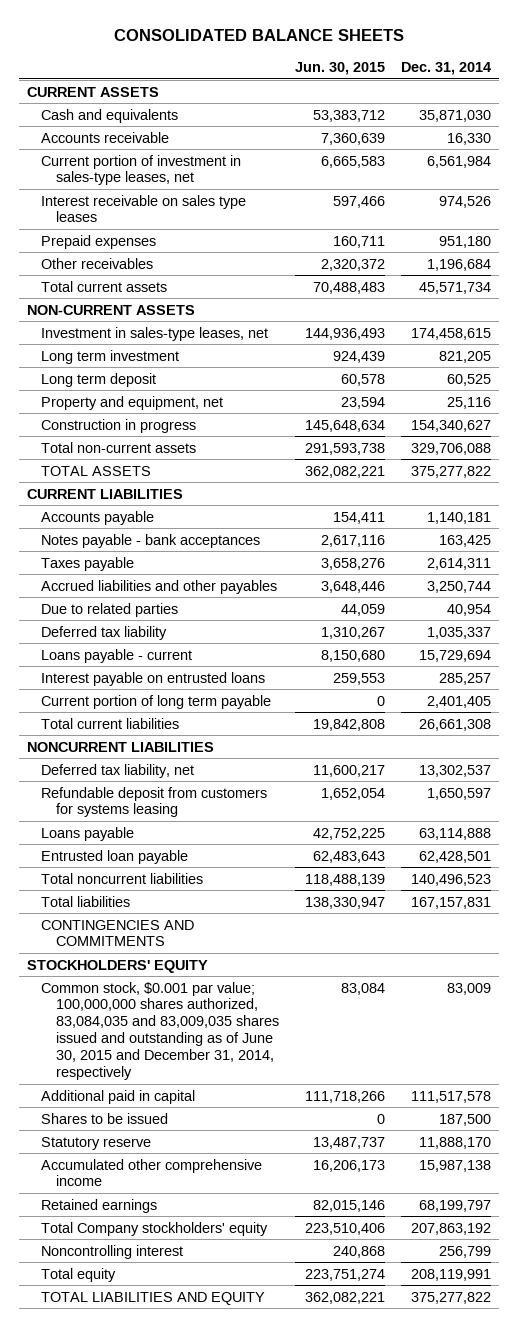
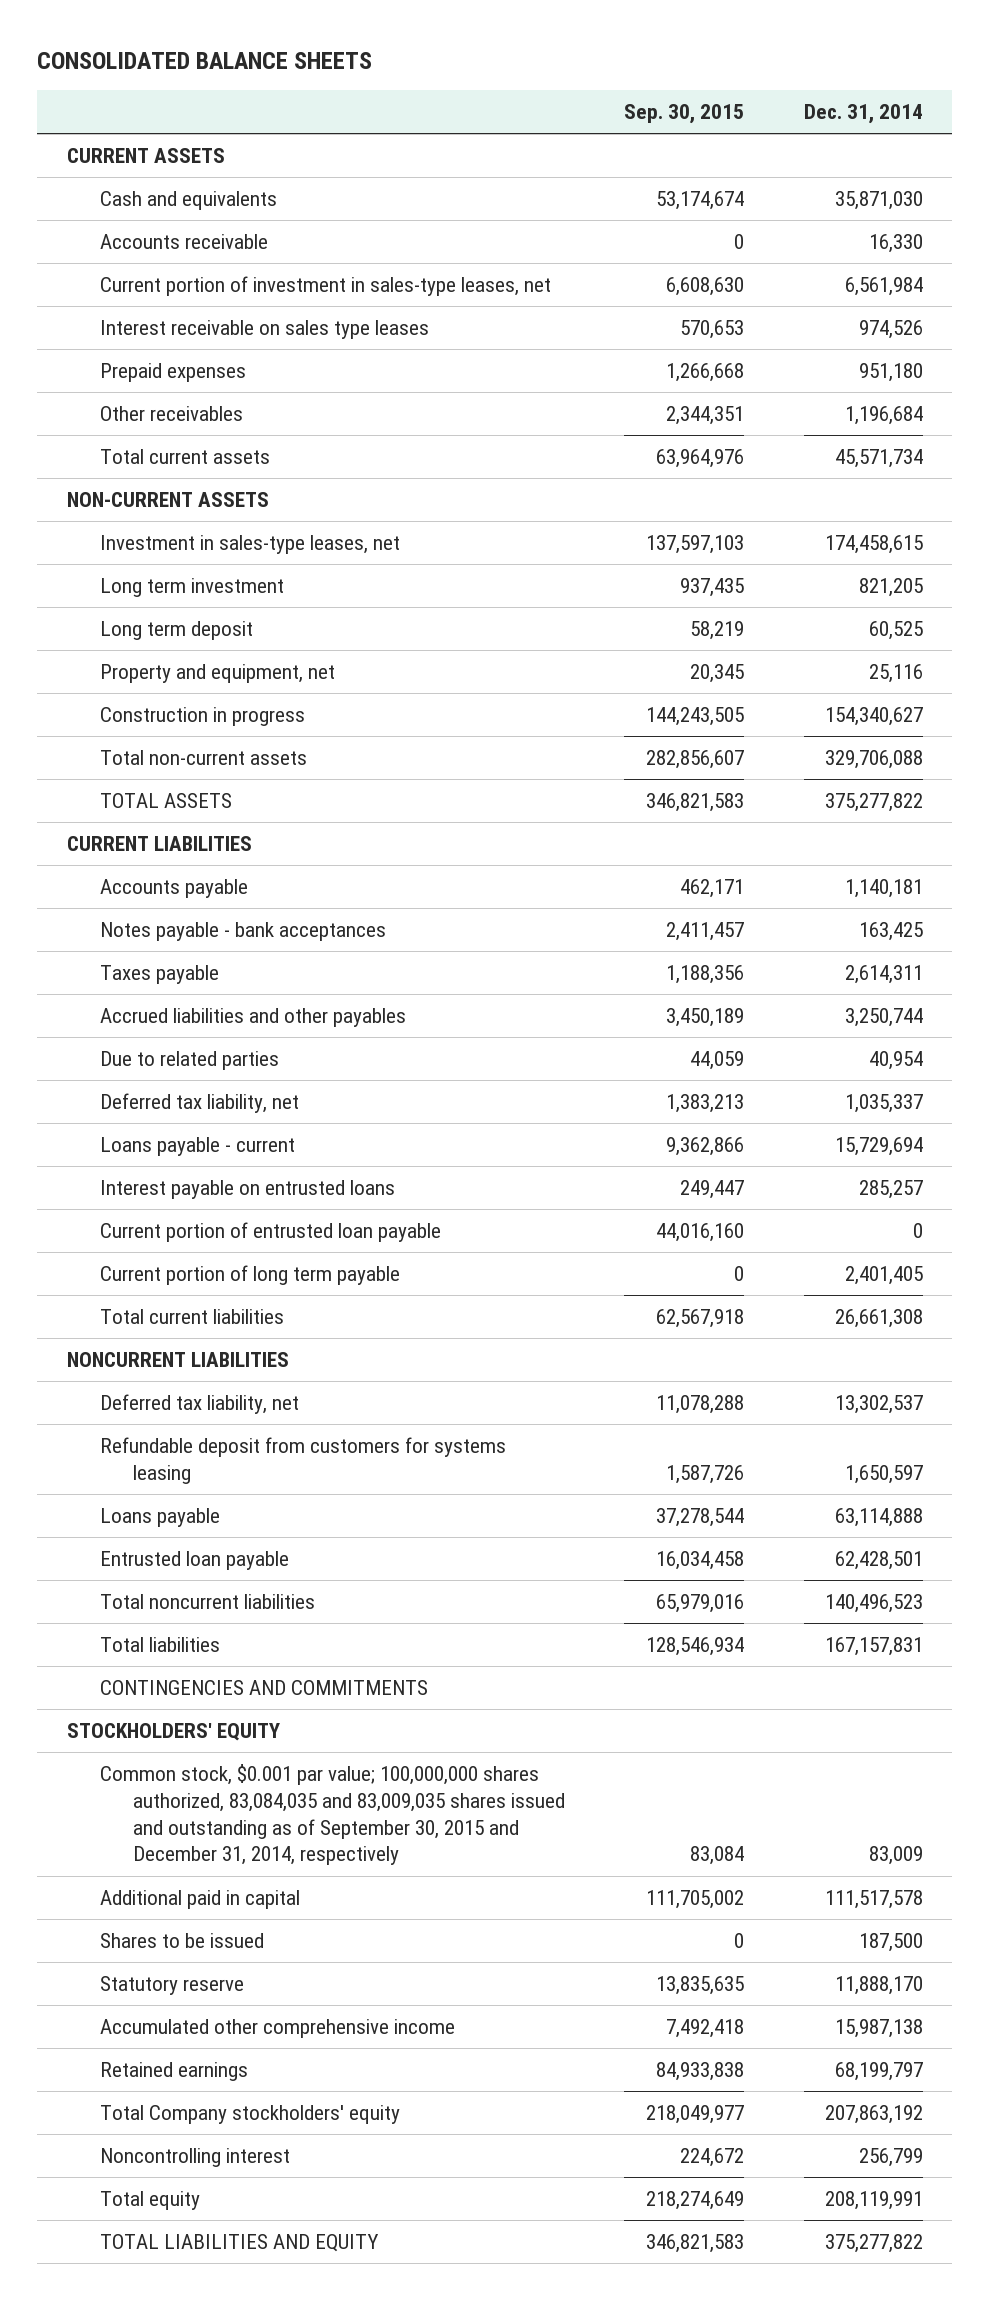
- | Jun. 30, 2015 | Dec. 31, 2014
+ | Sep. 30, 2015 | Dec. 31, 2014
- Deferred tax liability | 1,310,267 | 1,035,337
+ Deferred tax liability, net | 1,383,213 | 1,035,337
+ Current portion of entrusted loan payable | 44,016,160 | 0
- Common stock, $0.001 par value; 100,000,000 shares authorized, 83,084,035 and 83,009,035 shares issued and outstanding as of June 30, 2015 and December 31, 2014, respectively | 83,084 | 83,009
+ Common stock, $0.001 par value; 100,000,000 shares authorized, 83,084,035 and 83,009,035 shares issued and outstanding as of September 30, 2015 and December 31, 2014, respectively | 83,084 | 83,009

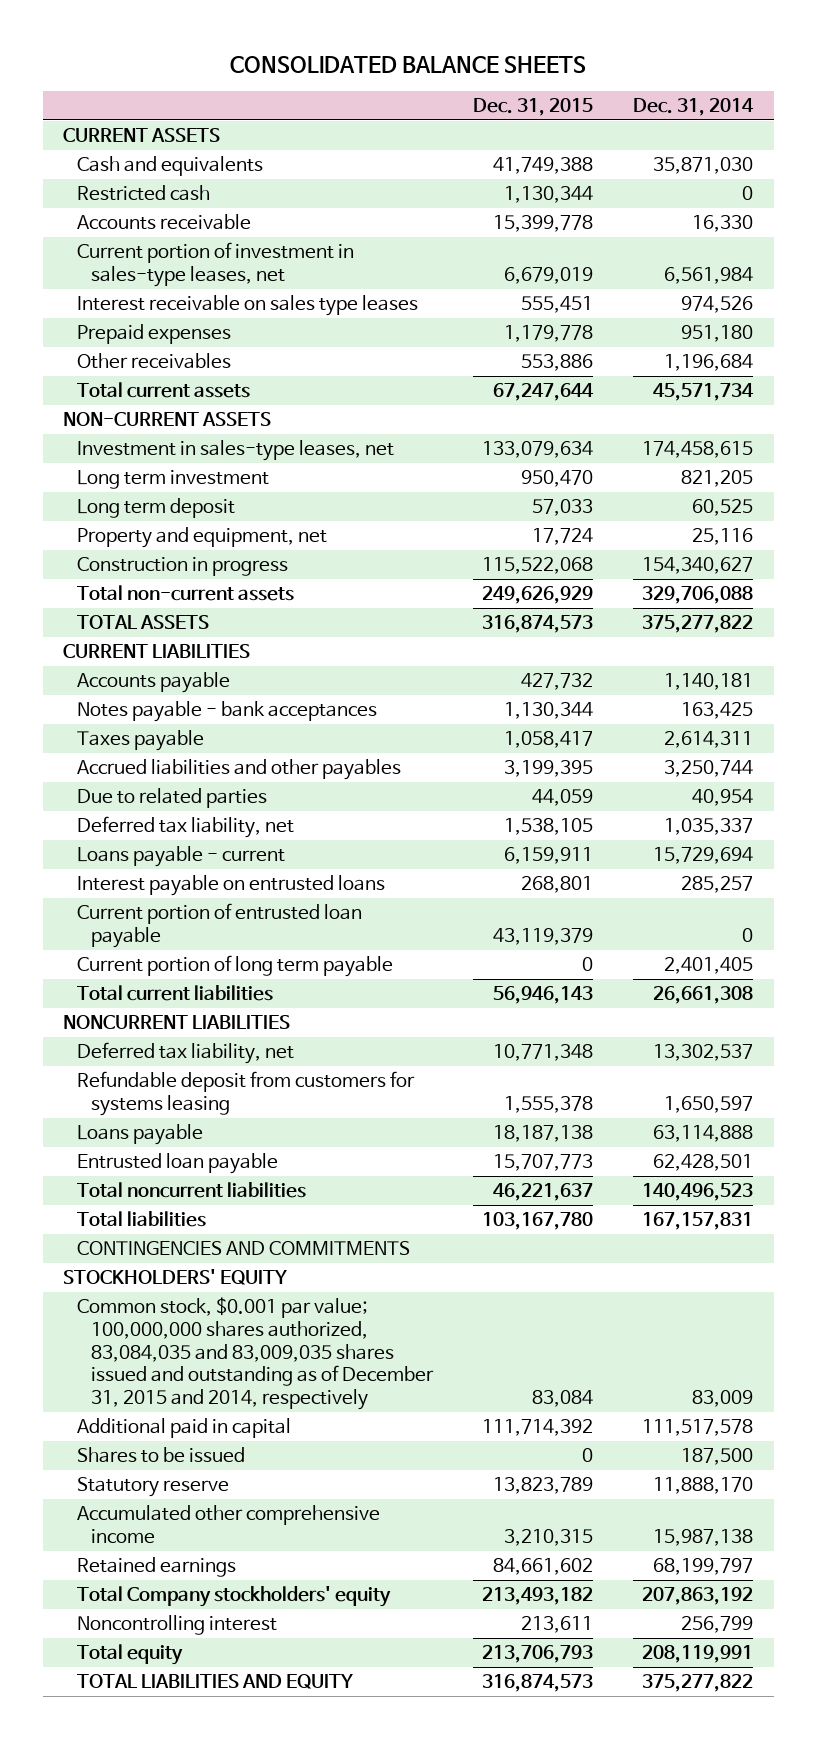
- | Sep. 30, 2015 | Dec. 31, 2014
+ | Dec. 31, 2015 | Dec. 31, 2014
+ Restricted cash | 1,130,344 | 0
- Common stock, $0.001 par value; 100,000,000 shares authorized, 83,084,035 and 83,009,035 shares issued and outstanding as of September 30, 2015 and December 31, 2014, respectively | 83,084 | 83,009
+ Common stock, $0.001 par value; 100,000,000 shares authorized, 83,084,035 and 83,009,035 shares issued and outstanding as of December 31, 2015 and 2014, respectively | 83,084 | 83,009

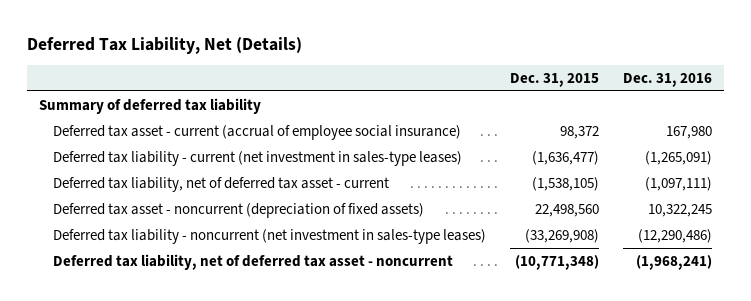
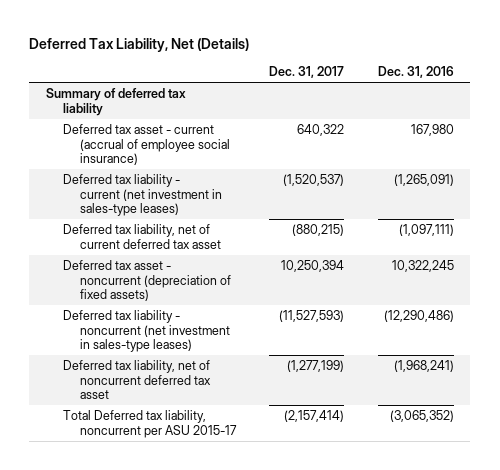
- | Dec. 31, 2015 | Dec. 31, 2016
+ | Dec. 31, 2017 | Dec. 31, 2016
- Deferred tax liability, net of deferred tax asset - current | (1,538,105) | (1,097,111)
+ Deferred tax liability, net of current deferred tax asset | (880,215) | (1,097,111)
- Deferred tax liability, net of deferred tax asset - noncurrent | (10,771,348) | (1,968,241)
+ Deferred tax liability, net of noncurrent deferred tax asset | (1,277,199) | (1,968,241)
+ Total Deferred tax liability, noncurrent per ASU 2015-17 | (2,157,414) | (3,065,352)

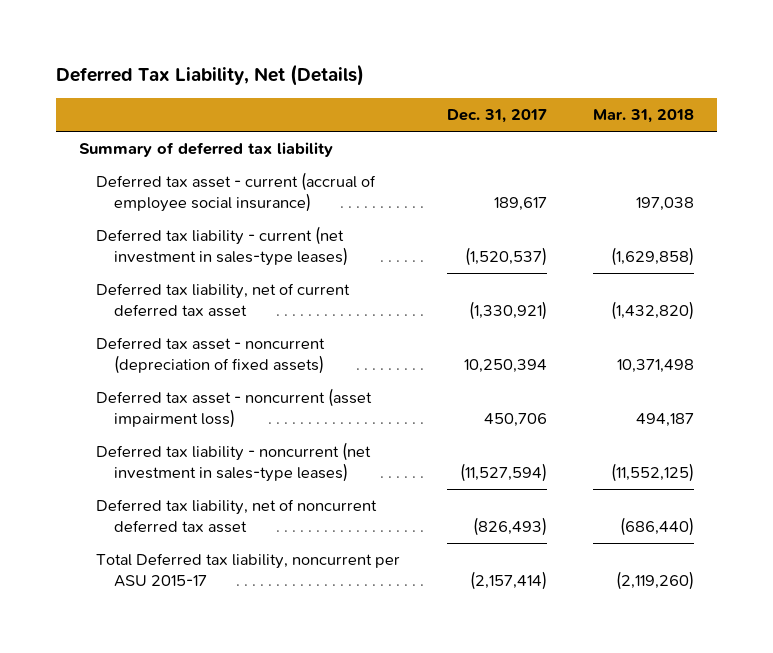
- | Dec. 31, 2017 | Dec. 31, 2016
+ | Dec. 31, 2017 | Mar. 31, 2018
- Deferred tax asset - current (accrual of employee social insurance) | 640,322 | 167,980
+ Deferred tax asset - current (accrual of employee social insurance) | 189,617 | 197,038
- Deferred tax liability, net of current deferred tax asset | (880,215) | (1,097,111)
+ Deferred tax liability, net of current deferred tax asset | (1,330,921) | (1,432,820)
- Deferred tax liability - noncurrent (net investment in sales-type leases) | (11,527,593) | (12,290,486)
- Deferred tax liability, net of noncurrent deferred tax asset | (1,277,199) | (1,968,241)
+ Deferred tax asset - noncurrent (asset impairment loss) | 450,706 | 494,187
+ Deferred tax liability - noncurrent (net investment in sales-type leases) | (11,527,594) | (11,552,125)
+ Deferred tax liability, net of noncurrent deferred tax asset | (826,493) | (686,440)

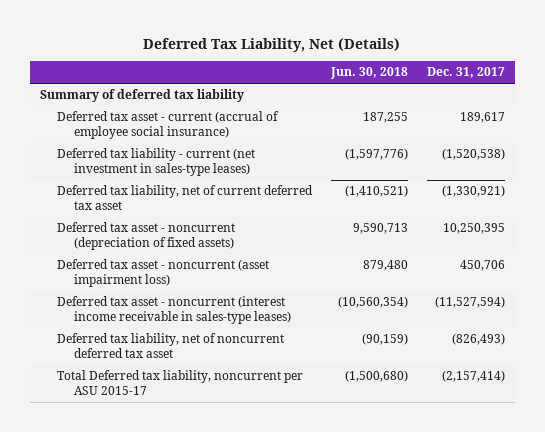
- | Dec. 31, 2017 | Mar. 31, 2018
+ | Jun. 30, 2018 | Dec. 31, 2017
- Deferred tax liability - current (net investment in sales-type leases) | (1,520,537) | (1,629,858)
+ Deferred tax liability - current (net investment in sales-type leases) | (1,597,776) | (1,520,538)
- Deferred tax asset - noncurrent (depreciation of fixed assets) | 10,250,394 | 10,371,498
+ Deferred tax asset - noncurrent (depreciation of fixed assets) | 9,590,713 | 10,250,395
- Deferred tax liability - noncurrent (net investment in sales-type leases) | (11,527,594) | (11,552,125)
+ Deferred tax asset - noncurrent (interest income receivable in sales-type leases) | (10,560,354) | (11,527,594)

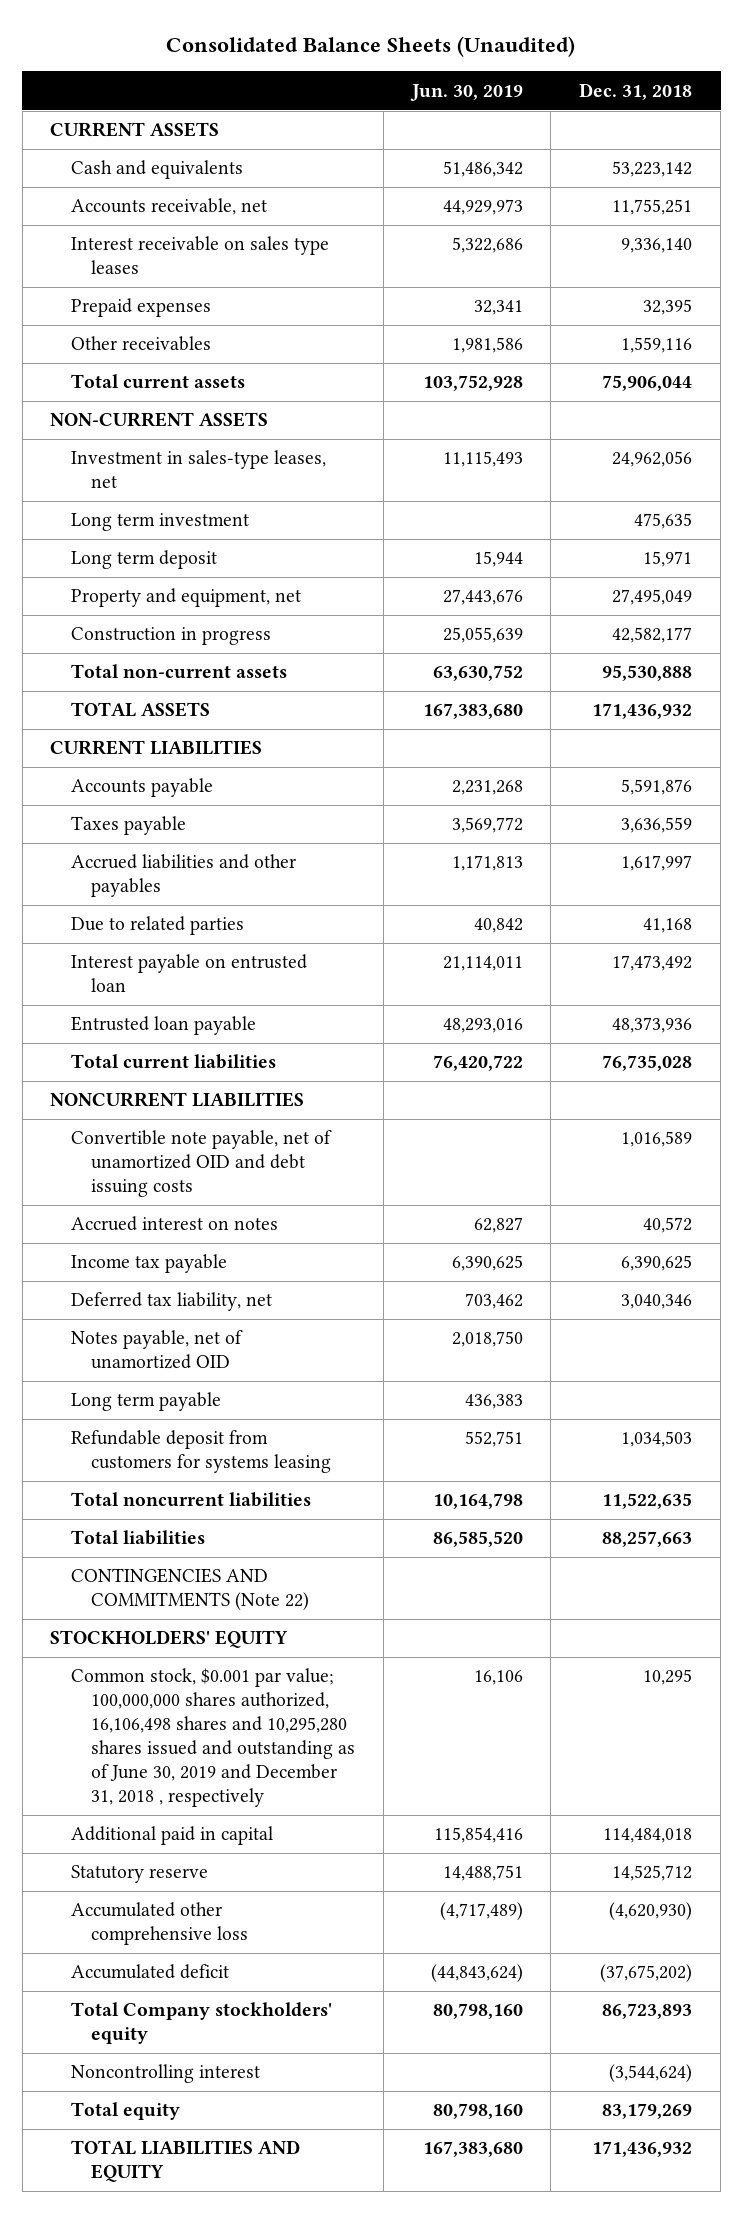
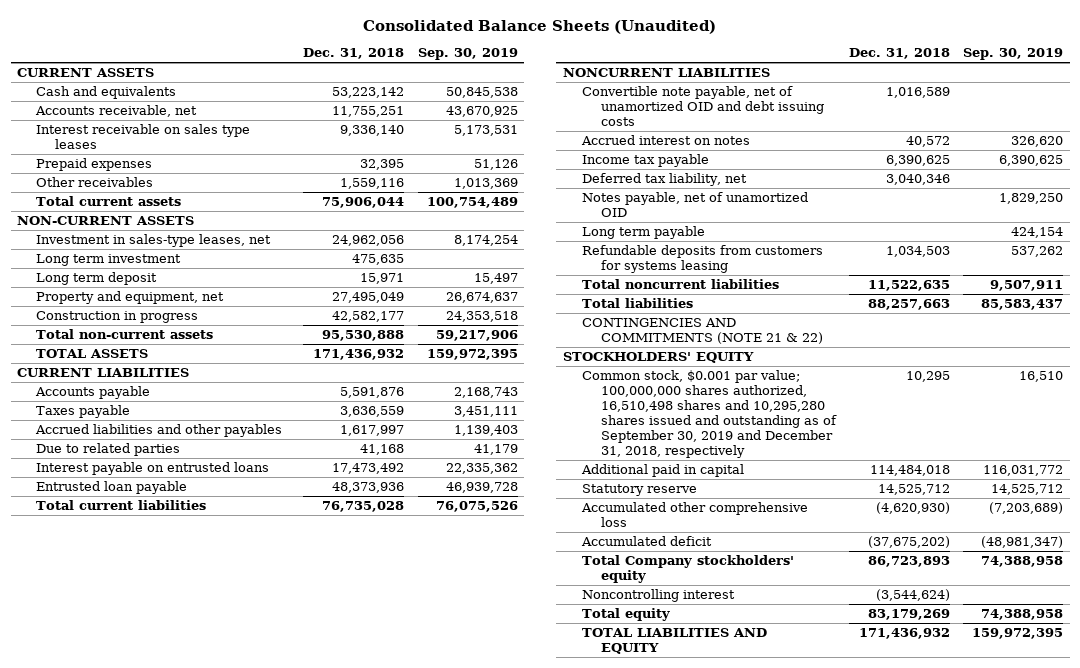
- | Jun. 30, 2019 | Dec. 31, 2018
+ | Dec. 31, 2018 | Sep. 30, 2019
- Interest payable on entrusted loan | 21,114,011 | 17,473,492
+ Interest payable on entrusted loans | 17,473,492 | 22,335,362
- Refundable deposit from customers for systems leasing | 552,751 | 1,034,503
+ Refundable deposits from customers for systems leasing | 1,034,503 | 537,262
- CONTINGENCIES AND COMMITMENTS (Note 22)
+ CONTINGENCIES AND COMMITMENTS (NOTE 21 & 22)
- Common stock, $0.001 par value; 100,000,000 shares authorized, 16,106,498 shares and 10,295,280 shares issued and outstanding as of June 30, 2019 and December 31, 2018 , respectively | 16,106 | 10,295
+ Common stock, $0.001 par value; 100,000,000 shares authorized, 16,510,498 shares and 10,295,280 shares issued and outstanding as of September 30, 2019 and December 31, 2018, respectively | 10,295 | 16,510

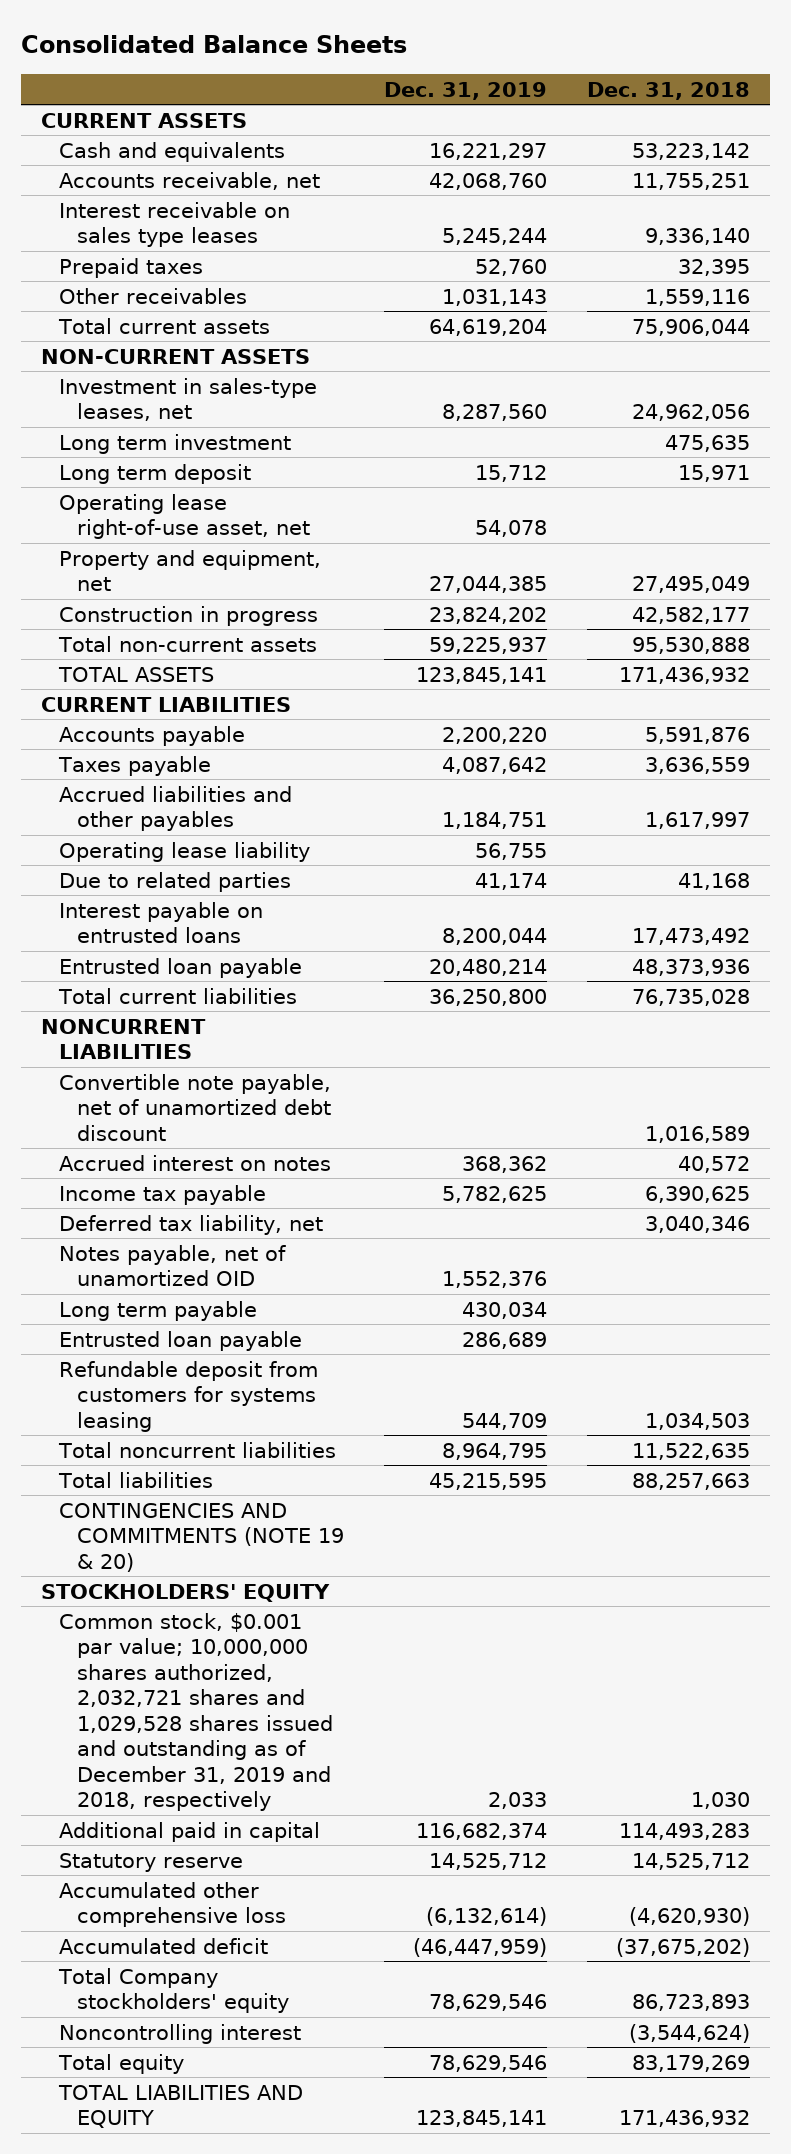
- Consolidated Balance Sheets (Unaudited)
+ Consolidated Balance Sheets
- | Dec. 31, 2018 | Sep. 30, 2019
+ | Dec. 31, 2019 | Dec. 31, 2018
- Prepaid expenses | 32,395 | 51,126
+ Prepaid taxes | 52,760 | 32,395
+ Operating lease right-of-use asset, net | 54,078 |
+ Operating lease liability | 56,755 |
- Convertible note payable, net of unamortized OID and debt issuing costs | 1,016,589 |
+ Convertible note payable, net of unamortized debt discount | | 1,016,589
- Refundable deposits from customers for systems leasing | 1,034,503 | 537,262
+ Entrusted loan payable | 286,689 |
+ Refundable deposit from customers for systems leasing | 544,709 | 1,034,503
- CONTINGENCIES AND COMMITMENTS (NOTE 21 & 22)
+ CONTINGENCIES AND COMMITMENTS (NOTE 19 & 20)
- Common stock, $0.001 par value; 100,000,000 shares authorized, 16,510,498 shares and 10,295,280 shares issued and outstanding as of September 30, 2019 and December 31, 2018, respectively | 10,295 | 16,510
- Additional paid in capital | 114,484,018 | 116,031,772
+ Common stock, $0.001 par value; 10,000,000 shares authorized, 2,032,721 shares and 1,029,528 shares issued and outstanding as of December 31, 2019 and 2018, respectively | 2,033 | 1,030
+ Additional paid in capital | 116,682,374 | 114,493,283

